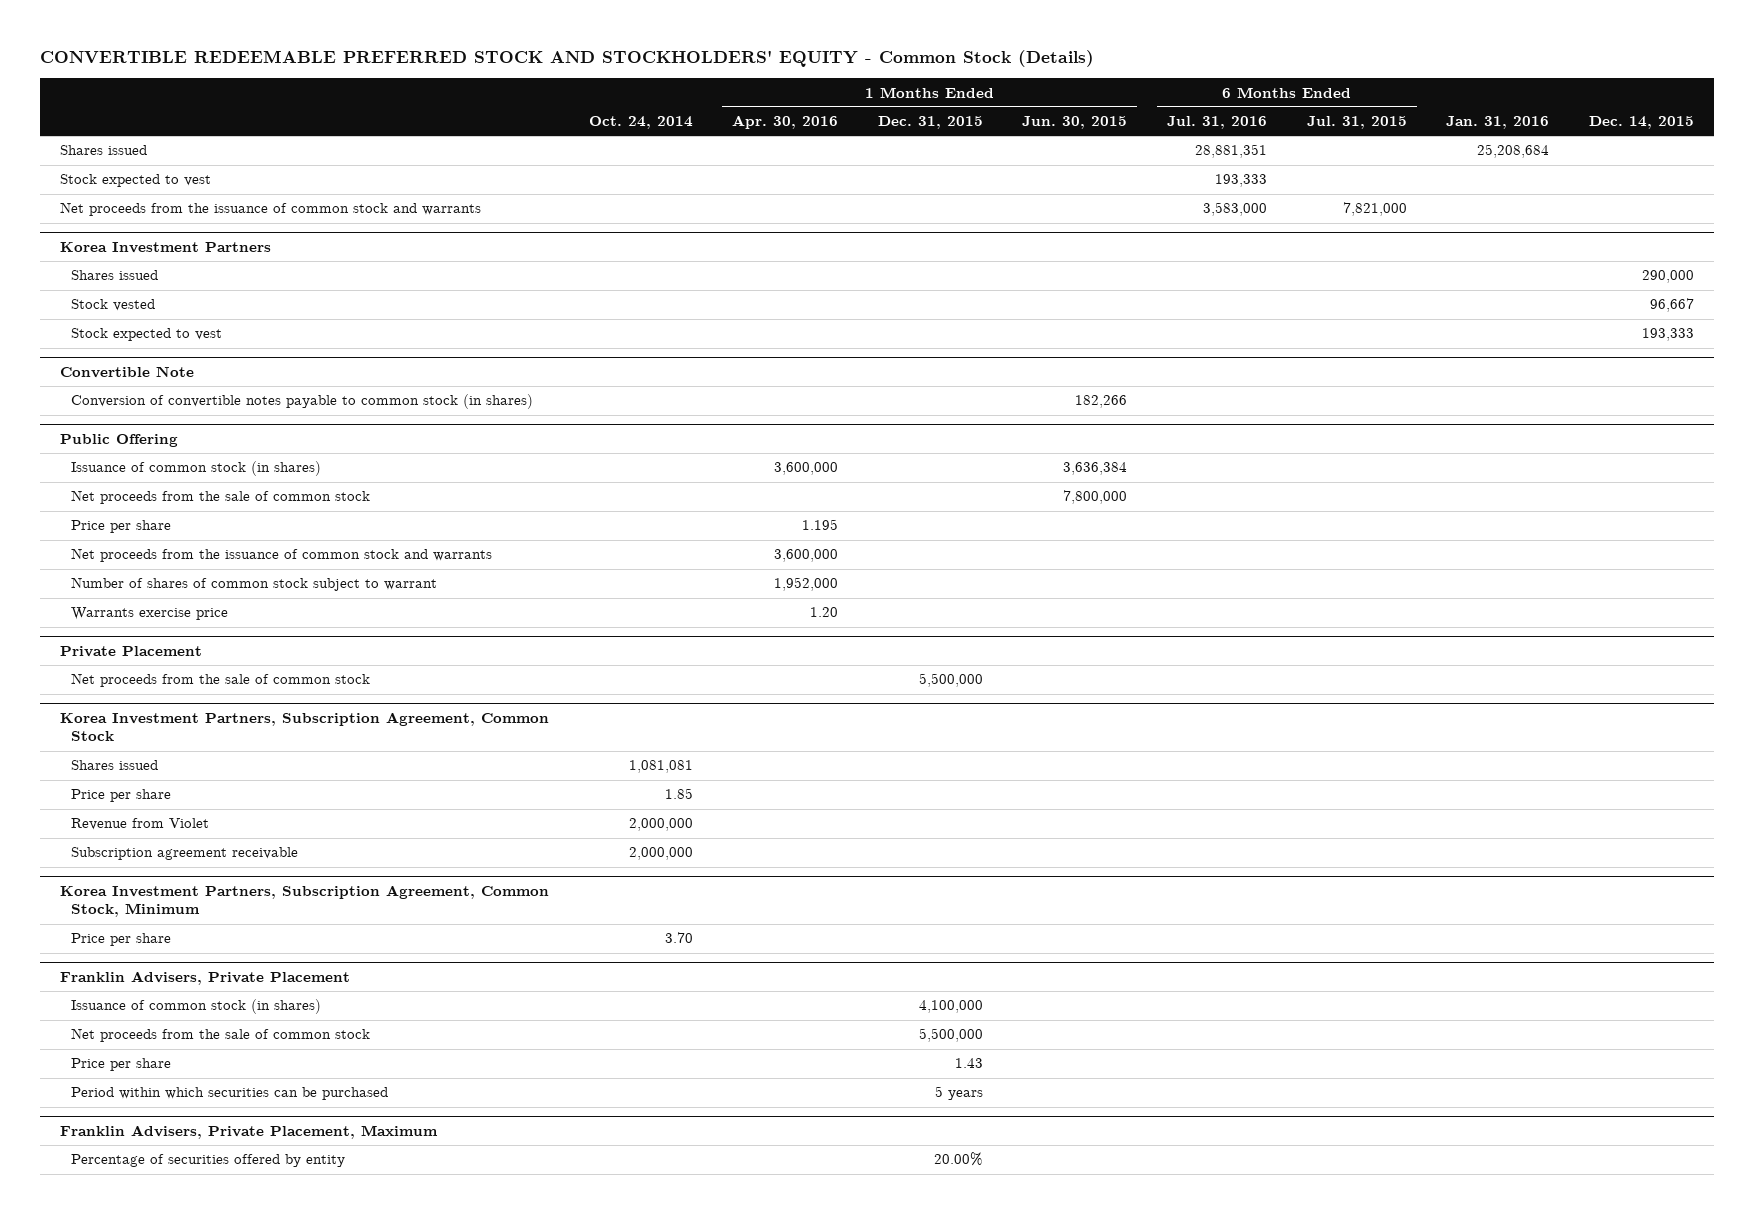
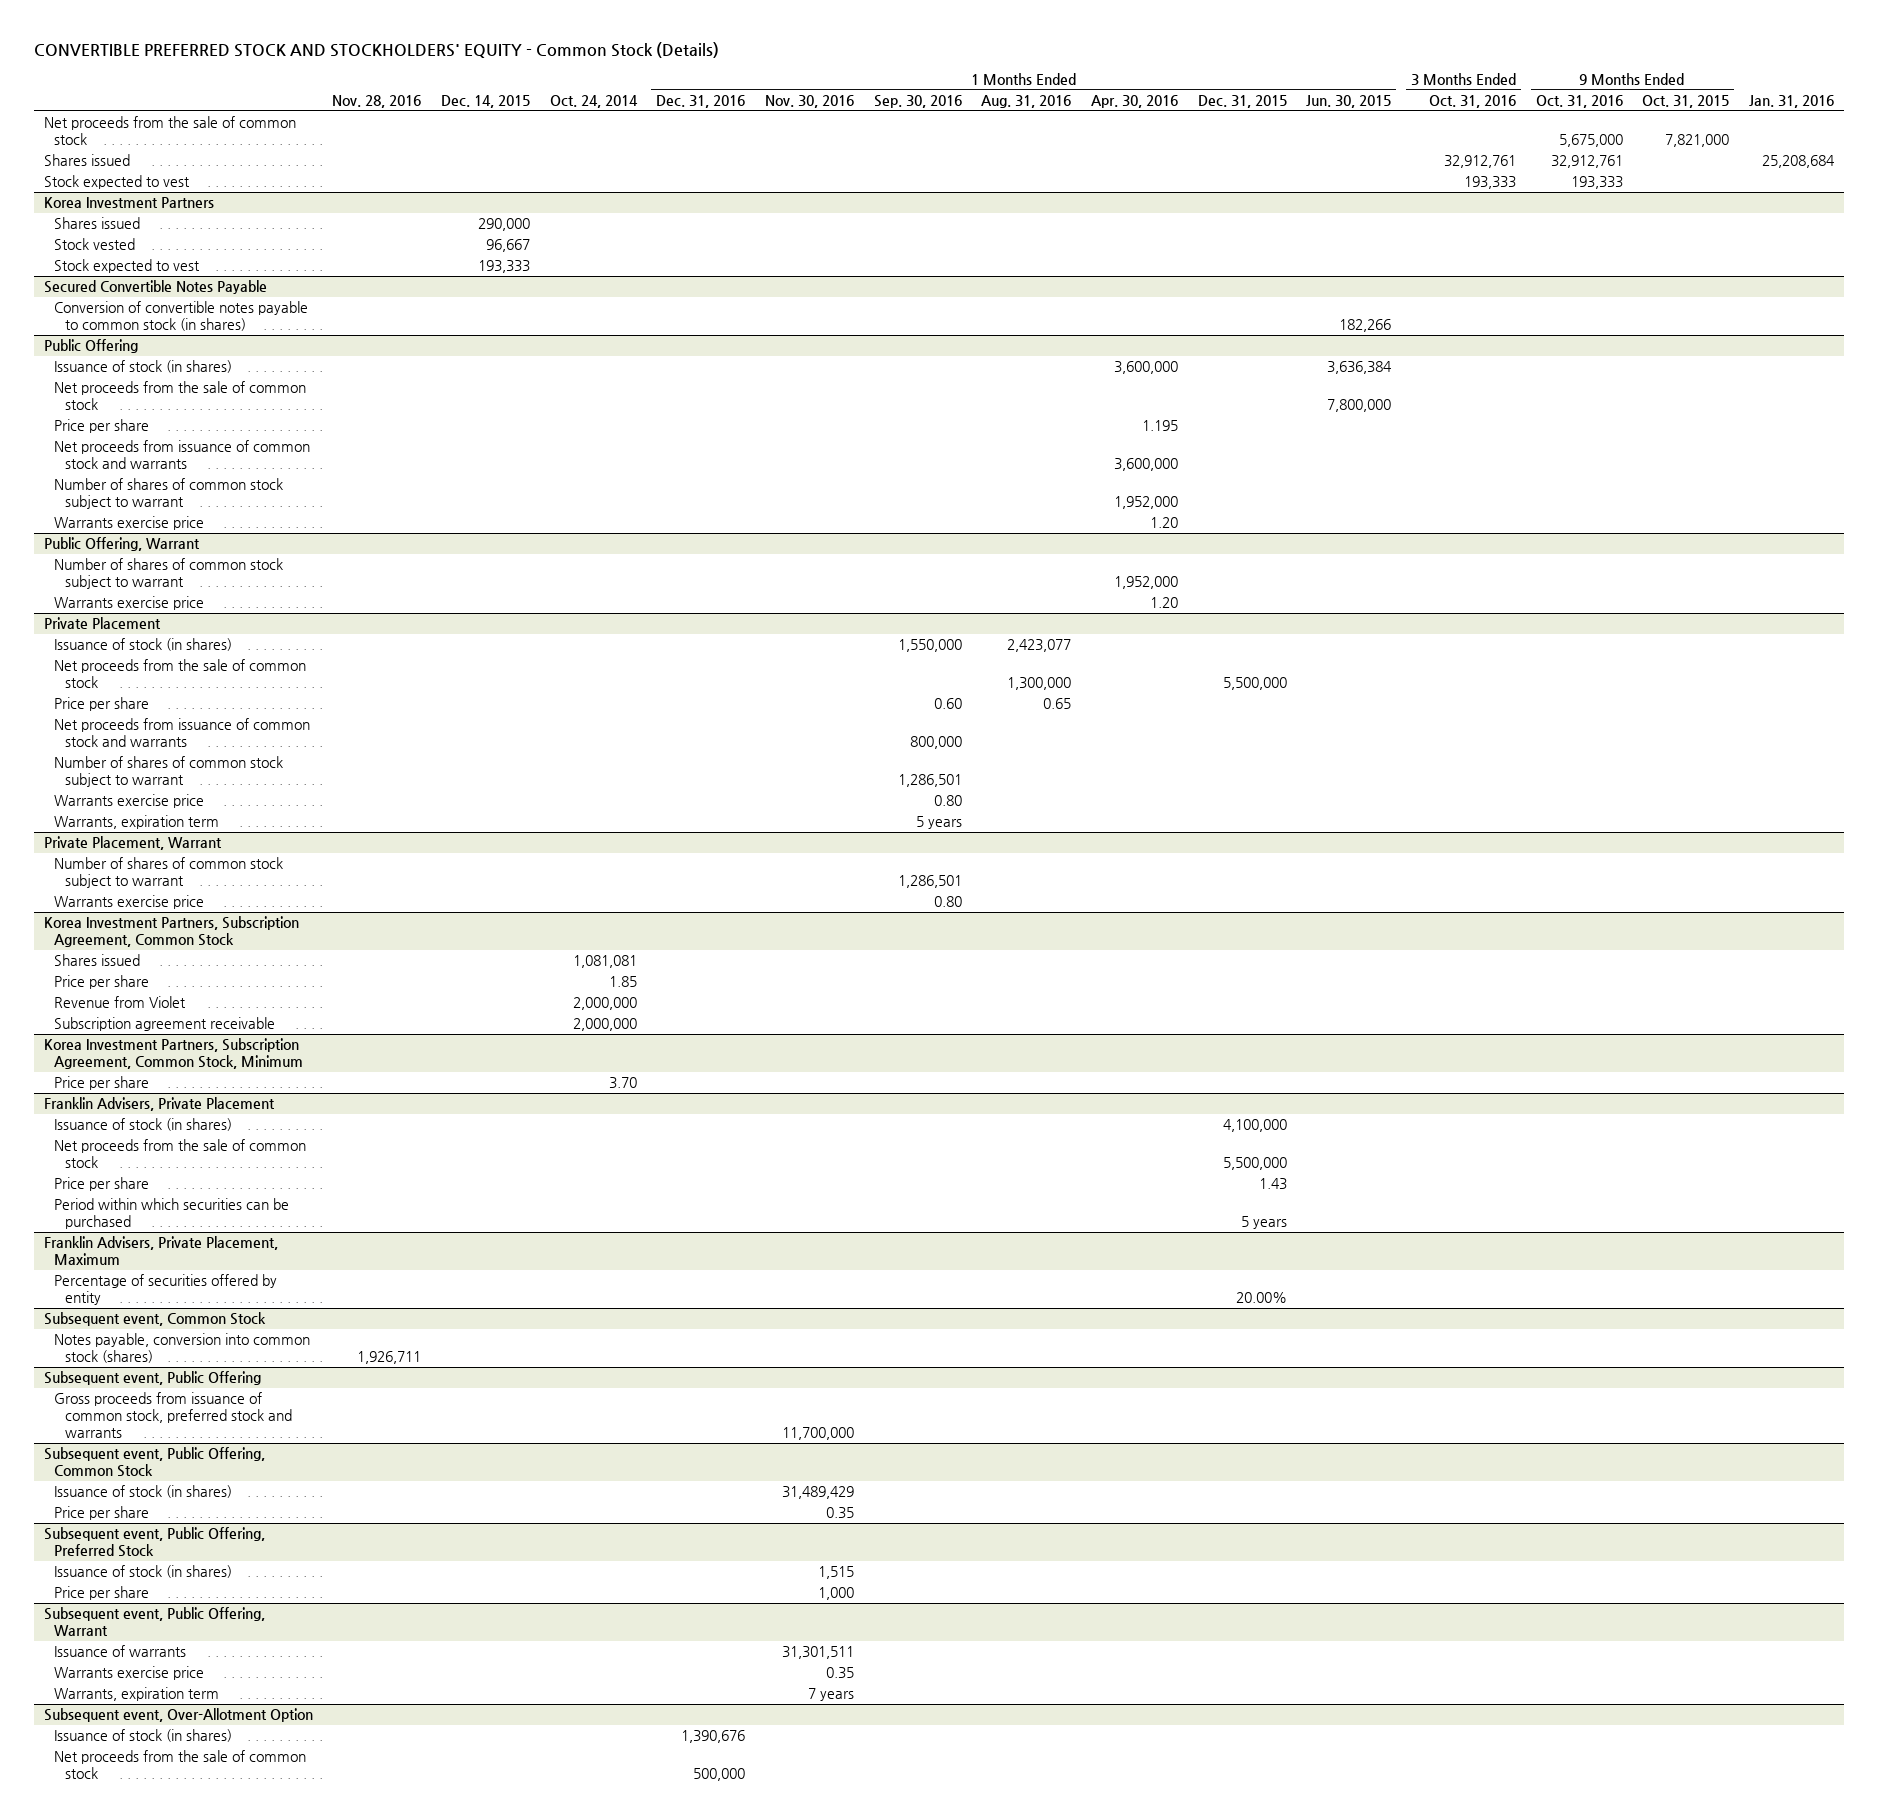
- CONVERTIBLE REDEEMABLE PREFERRED STOCK AND STOCKHOLDERS' EQUITY - Common Stock (Details)
+ CONVERTIBLE PREFERRED STOCK AND STOCKHOLDERS' EQUITY - Common Stock (Details)
- | Oct. 24, 2014 | 1 Months Ended Apr. 30, 2016 | 1 Months Ended Dec. 31, 2015 | 1 Months Ended Jun. 30, 2015 | 6 Months Ended Jul. 31, 2016 | 6 Months Ended Jul. 31, 2015 | Jan. 31, 2016 | Dec. 14, 2015
+ | Nov. 28, 2016 | Dec. 14, 2015 | Oct. 24, 2014 | 1 Months Ended Dec. 31, 2016 | 1 Months Ended Nov. 30, 2016 | 1 Months Ended Sep. 30, 2016 | 1 Months Ended Aug. 31, 2016 | 1 Months Ended Apr. 30, 2016 | 1 Months Ended Dec. 31, 2015 | 1 Months Ended Jun. 30, 2015 | 3 Months Ended Oct. 31, 2016 | 9 Months Ended Oct. 31, 2016 | 9 Months Ended Oct. 31, 2015 | Jan. 31, 2016
+ Net proceeds from the sale of common stock | | | | | | | | | | | | 5,675,000 | 7,821,000 |
- Net proceeds from the issuance of common stock and warrants | | | | | 3,583,000 | 7,821,000 | |
- Convertible Note
+ Secured Convertible Notes Payable
@ Public Offering
- Issuance of common stock (in shares) | | 3,600,000 | | 3,636,384 | | | |
+ Issuance of stock (in shares) | | | | | | | | 3,600,000 | | 3,636,384 | | | |
- Net proceeds from the issuance of common stock and warrants | | 3,600,000 | | | | | |
+ Net proceeds from issuance of common stock and warrants | | | | | | | | 3,600,000 | | | | | |
+ Public Offering, Warrant
+ Number of shares of common stock subject to warrant | | | | | | | | 1,952,000 | | | | | |
+ Warrants exercise price | | | | | | | | 1.20 | | | | | |
@ Private Placement
+ Issuance of stock (in shares) | | | | | | 1,550,000 | 2,423,077 | | | | | | |
+ Price per share | | | | | | 0.60 | 0.65 | | | | | | |
+ Net proceeds from issuance of common stock and warrants | | | | | | 800,000 | | | | | | | |
+ Number of shares of common stock subject to warrant | | | | | | 1,286,501 | | | | | | | |
+ Warrants exercise price | | | | | | 0.80 | | | | | | | |
+ Warrants, expiration term | | | | | | 5 years | | | | | | | |
+ Private Placement, Warrant
+ Number of shares of common stock subject to warrant | | | | | | 1,286,501 | | | | | | | |
+ Warrants exercise price | | | | | | 0.80 | | | | | | | |
@ Franklin Advisers, Private Placement
- Issuance of common stock (in shares) | | | 4,100,000 | | | | |
+ Issuance of stock (in shares) | | | | | | | | | 4,100,000 | | | | |
+ Subsequent event, Common Stock
+ Notes payable, conversion into common stock (shares) | 1,926,711 | | | | | | | | | | | | |
+ Subsequent event, Public Offering
+ Gross proceeds from issuance of common stock, preferred stock and warrants | | | | | 11,700,000 | | | | | | | | |
+ Subsequent event, Public Offering, Common Stock
+ Issuance of stock (in shares) | | | | | 31,489,429 | | | | | | | | |
+ Price per share | | | | | 0.35 | | | | | | | | |
+ Subsequent event, Public Offering, Preferred Stock
+ Issuance of stock (in shares) | | | | | 1,515 | | | | | | | | |
+ Price per share | | | | | 1,000 | | | | | | | | |
+ Subsequent event, Public Offering, Warrant
+ Issuance of warrants | | | | | 31,301,511 | | | | | | | | |
+ Warrants exercise price | | | | | 0.35 | | | | | | | | |
+ Warrants, expiration term | | | | | 7 years | | | | | | | | |
+ Subsequent event, Over-Allotment Option
+ Issuance of stock (in shares) | | | | 1,390,676 | | | | | | | | | |
+ Net proceeds from the sale of common stock | | | | 500,000 | | | | | | | | | |

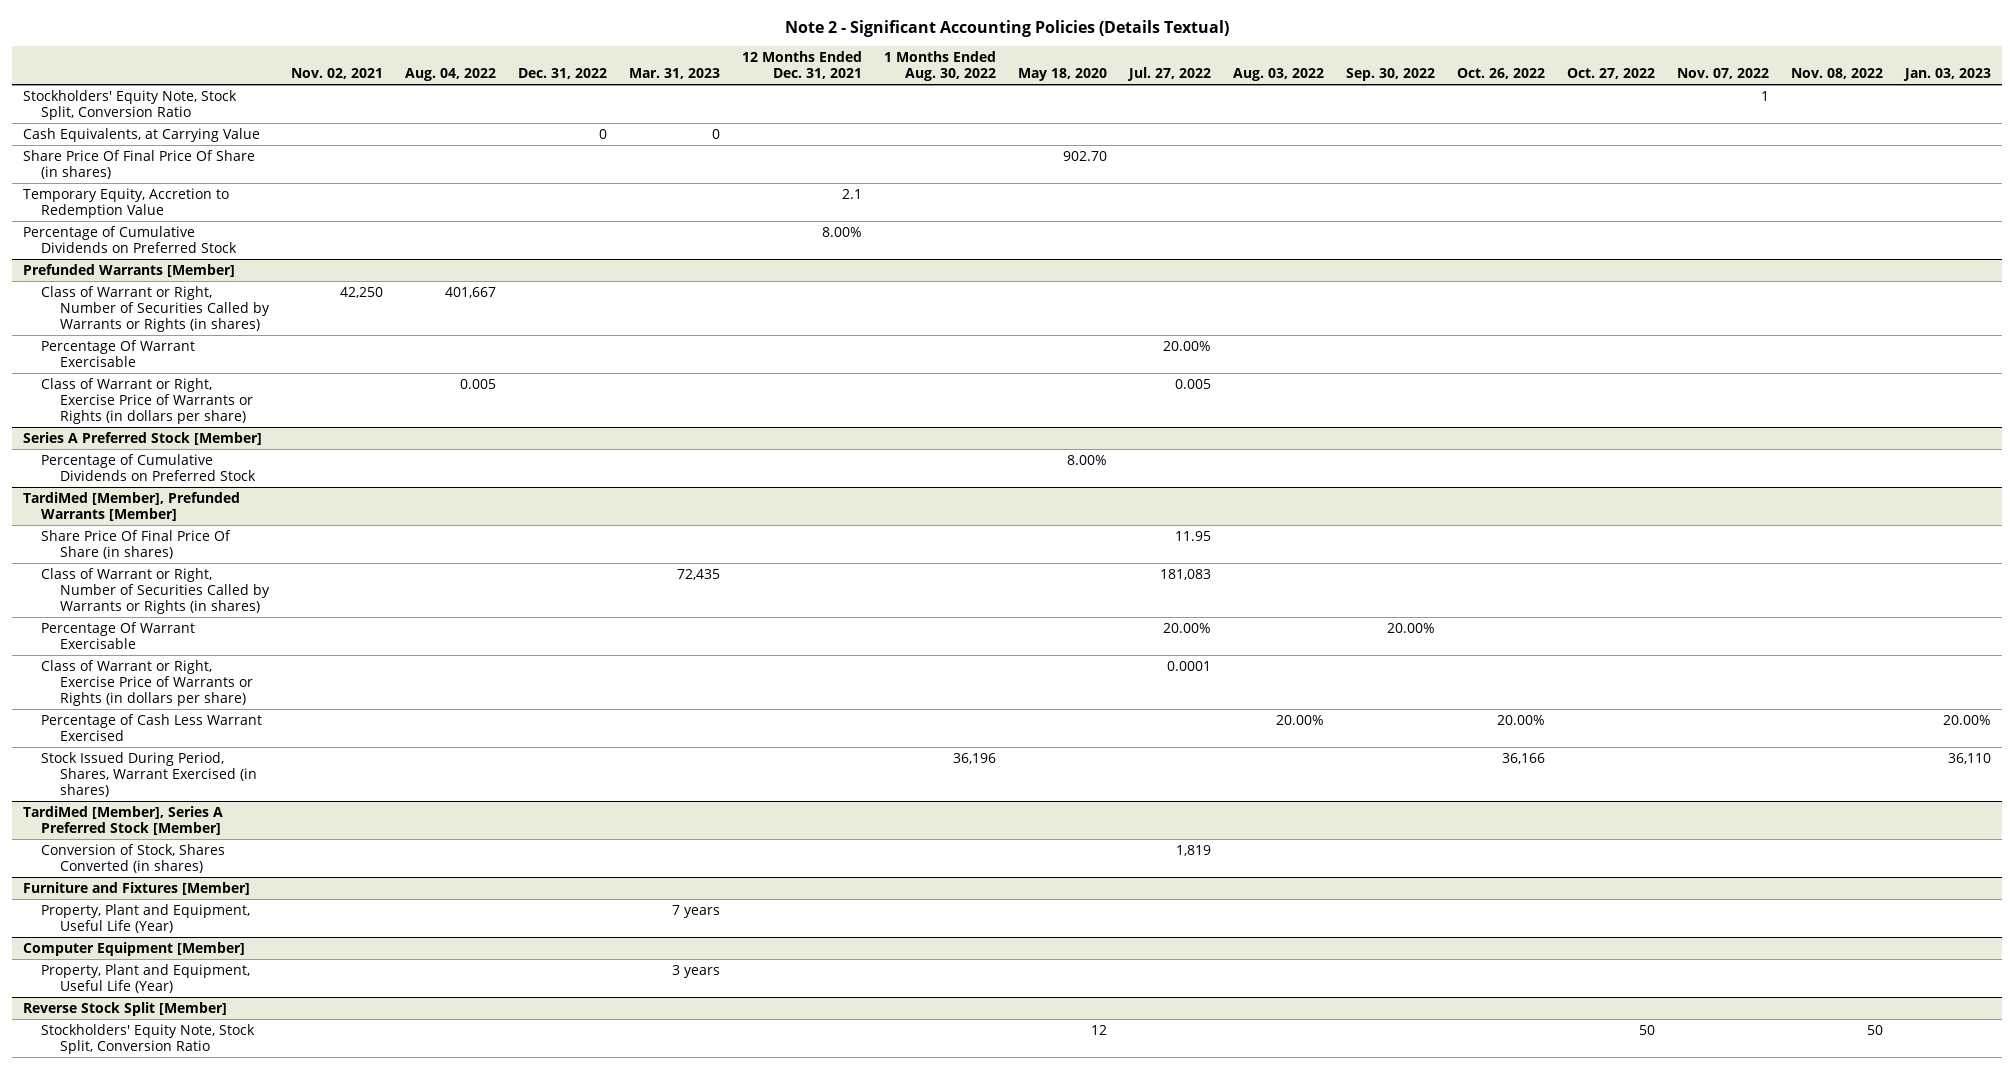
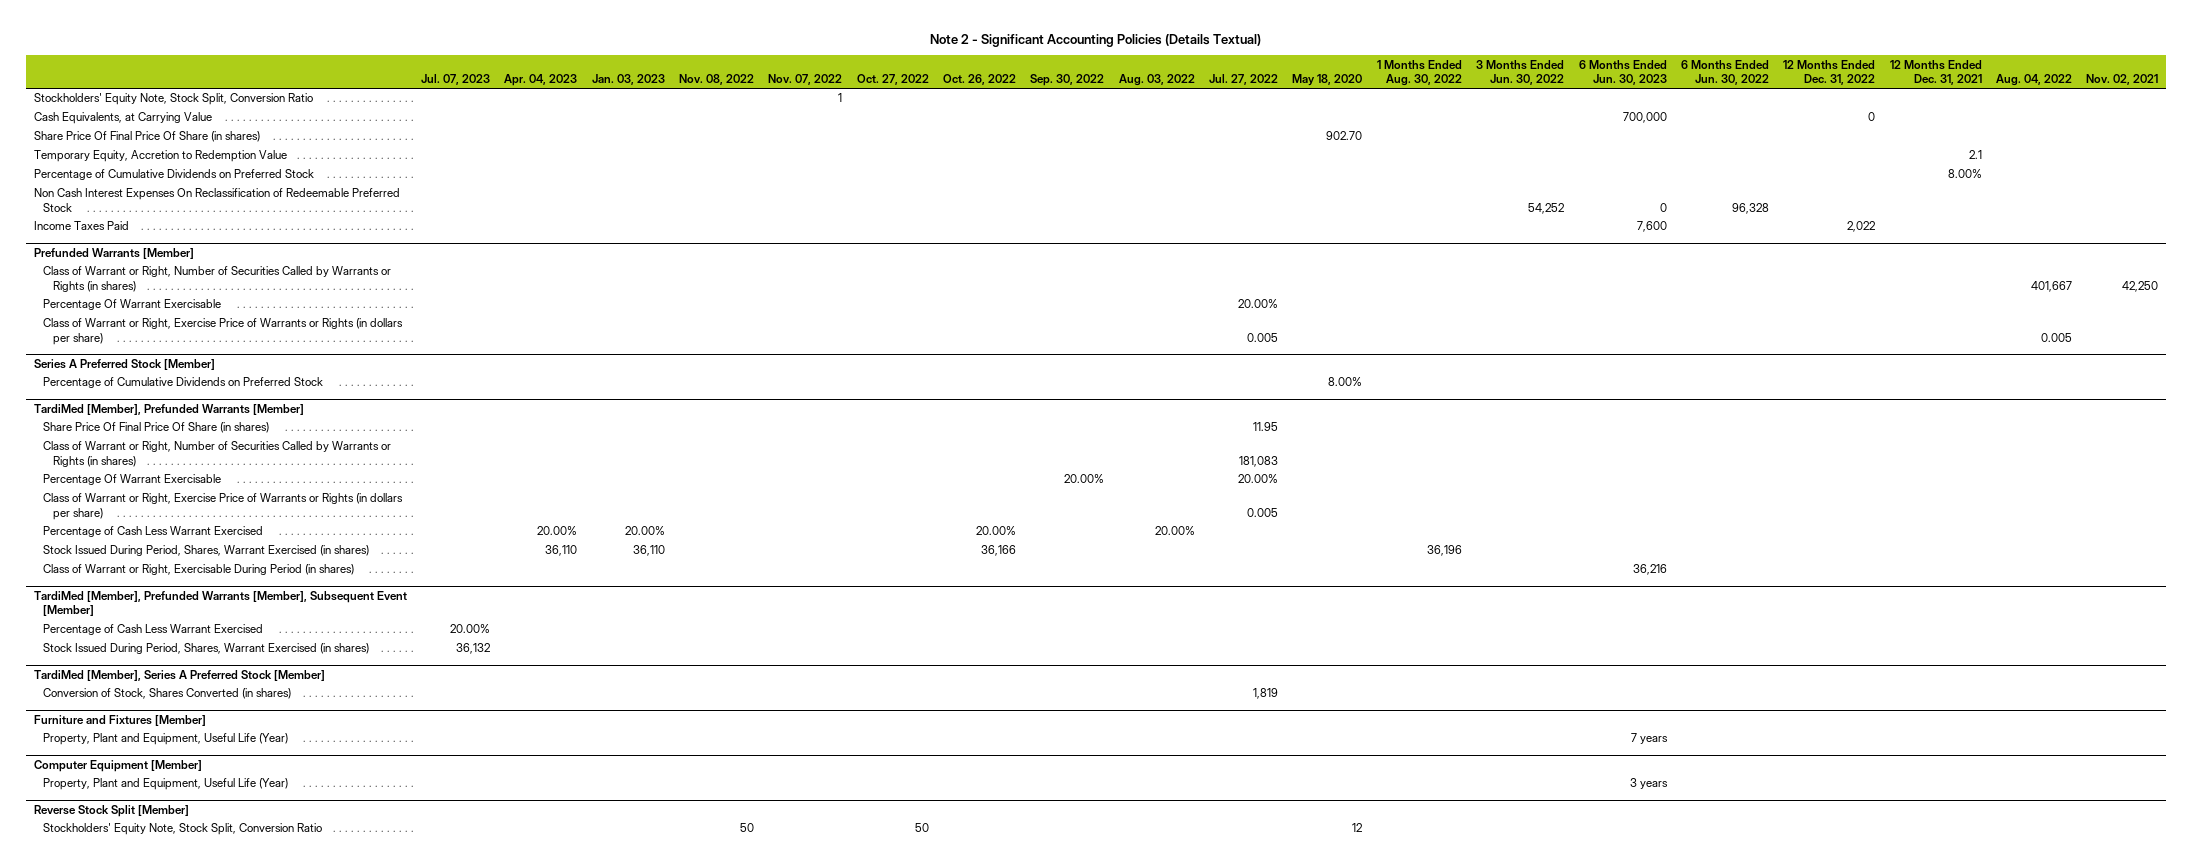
- | Nov. 02, 2021 | Aug. 04, 2022 | Dec. 31, 2022 | Mar. 31, 2023 | 12 Months Ended Dec. 31, 2021 | 1 Months Ended Aug. 30, 2022 | May 18, 2020 | Jul. 27, 2022 | Aug. 03, 2022 | Sep. 30, 2022 | Oct. 26, 2022 | Oct. 27, 2022 | Nov. 07, 2022 | Nov. 08, 2022 | Jan. 03, 2023
+ | Jul. 07, 2023 | Apr. 04, 2023 | Jan. 03, 2023 | Nov. 08, 2022 | Nov. 07, 2022 | Oct. 27, 2022 | Oct. 26, 2022 | Sep. 30, 2022 | Aug. 03, 2022 | Jul. 27, 2022 | May 18, 2020 | 1 Months Ended Aug. 30, 2022 | 3 Months Ended Jun. 30, 2022 | 6 Months Ended Jun. 30, 2023 | 6 Months Ended Jun. 30, 2022 | 12 Months Ended Dec. 31, 2022 | 12 Months Ended Dec. 31, 2021 | Aug. 04, 2022 | Nov. 02, 2021
+ Non Cash Interest Expenses On Reclassification of Redeemable Preferred Stock | | | | | | | | | | | | | 54,252 | 0 | 96,328 | | | |
+ Income Taxes Paid | | | | | | | | | | | | | | 7,600 | | 2,022 | | |
@ TardiMed [Member], Prefunded Warrants [Member]
- Class of Warrant or Right, Exercise Price of Warrants or Rights (in dollars per share) | | | | | | | | 0.0001 | | | | | | |
+ Class of Warrant or Right, Exercise Price of Warrants or Rights (in dollars per share) | | | | | | | | | | 0.005 | | | | | | | | |
+ Class of Warrant or Right, Exercisable During Period (in shares) | | | | | | | | | | | | | | 36,216 | | | | |
+ TardiMed [Member], Prefunded Warrants [Member], Subsequent Event [Member]
+ Percentage of Cash Less Warrant Exercised | 20.00% | | | | | | | | | | | | | | | | | |
+ Stock Issued During Period, Shares, Warrant Exercised (in shares) | 36,132 | | | | | | | | | | | | | | | | | |

